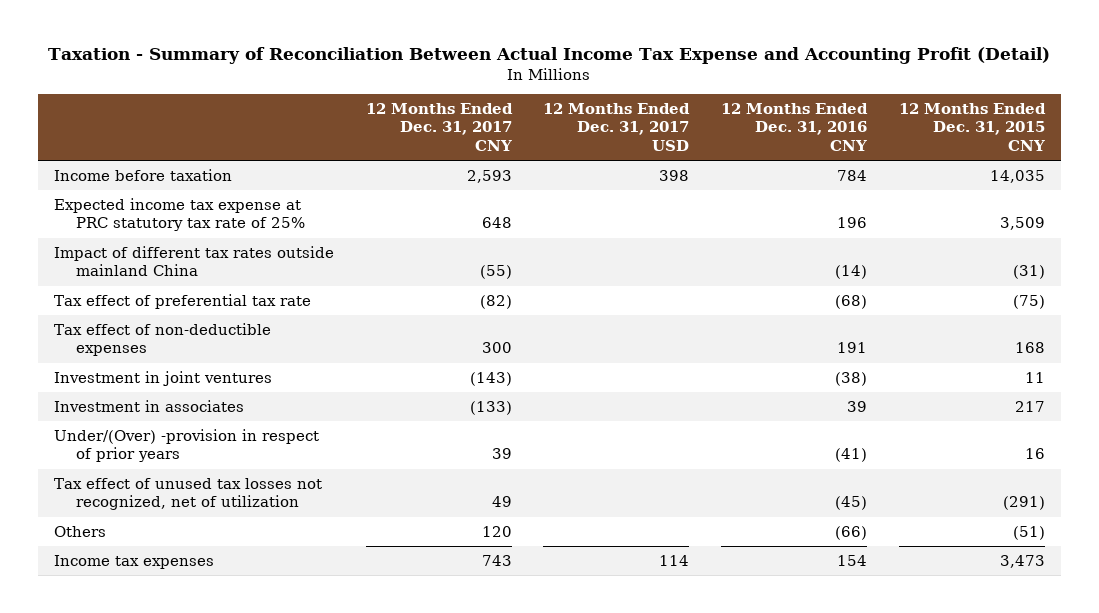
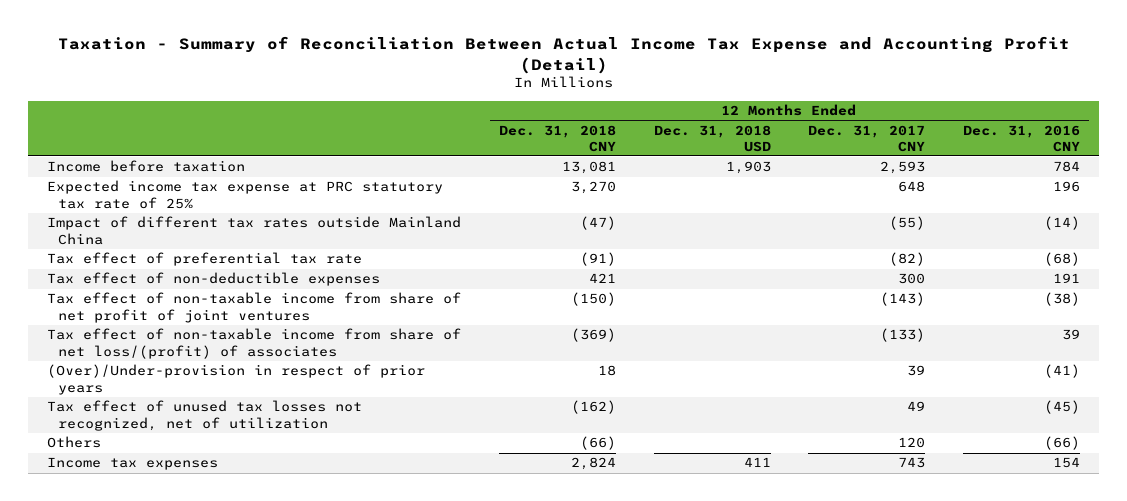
- | 12 Months Ended Dec. 31, 2017 CNY | 12 Months Ended Dec. 31, 2017 USD | 12 Months Ended Dec. 31, 2016 CNY | 12 Months Ended Dec. 31, 2015 CNY
+ | 12 Months Ended Dec. 31, 2018 CNY | 12 Months Ended Dec. 31, 2018 USD | 12 Months Ended Dec. 31, 2017 CNY | 12 Months Ended Dec. 31, 2016 CNY
- Impact of different tax rates outside mainland China | (55) | | (14) | (31)
+ Impact of different tax rates outside Mainland China | (47) | | (55) | (14)
- Investment in joint ventures | (143) | | (38) | 11
- Investment in associates | (133) | | 39 | 217
- Under/(Over) -provision in respect of prior years | 39 | | (41) | 16
+ Tax effect of non-taxable income from share of net profit of joint ventures | (150) | | (143) | (38)
+ Tax effect of non-taxable income from share of net loss/(profit) of associates | (369) | | (133) | 39
+ (Over)/Under-provision in respect of prior years | 18 | | 39 | (41)

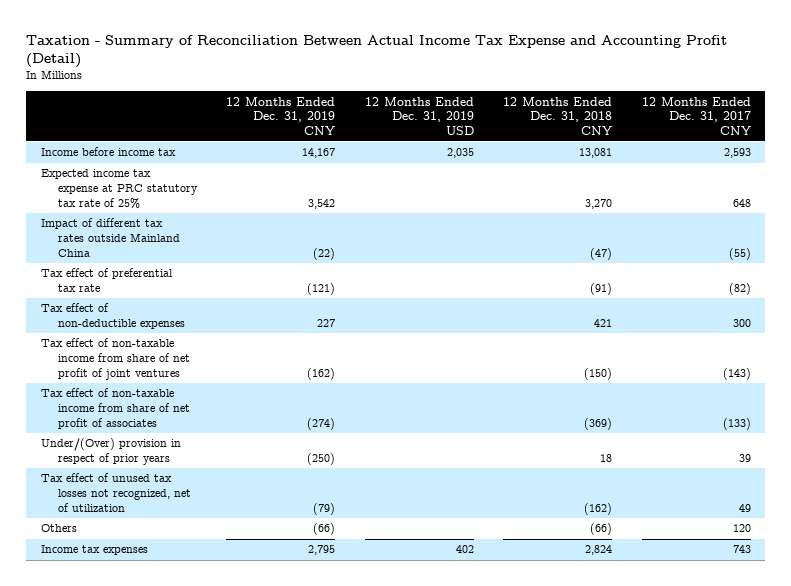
- | 12 Months Ended Dec. 31, 2018 CNY | 12 Months Ended Dec. 31, 2018 USD | 12 Months Ended Dec. 31, 2017 CNY | 12 Months Ended Dec. 31, 2016 CNY
+ | 12 Months Ended Dec. 31, 2019 CNY | 12 Months Ended Dec. 31, 2019 USD | 12 Months Ended Dec. 31, 2018 CNY | 12 Months Ended Dec. 31, 2017 CNY
- Income before taxation | 13,081 | 1,903 | 2,593 | 784
+ Income before income tax | 14,167 | 2,035 | 13,081 | 2,593
- Tax effect of non-taxable income from share of net loss/(profit) of associates | (369) | | (133) | 39
- (Over)/Under-provision in respect of prior years | 18 | | 39 | (41)
+ Tax effect of non-taxable income from share of net profit of associates | (274) | | (369) | (133)
+ Under/(Over) provision in respect of prior years | (250) | | 18 | 39

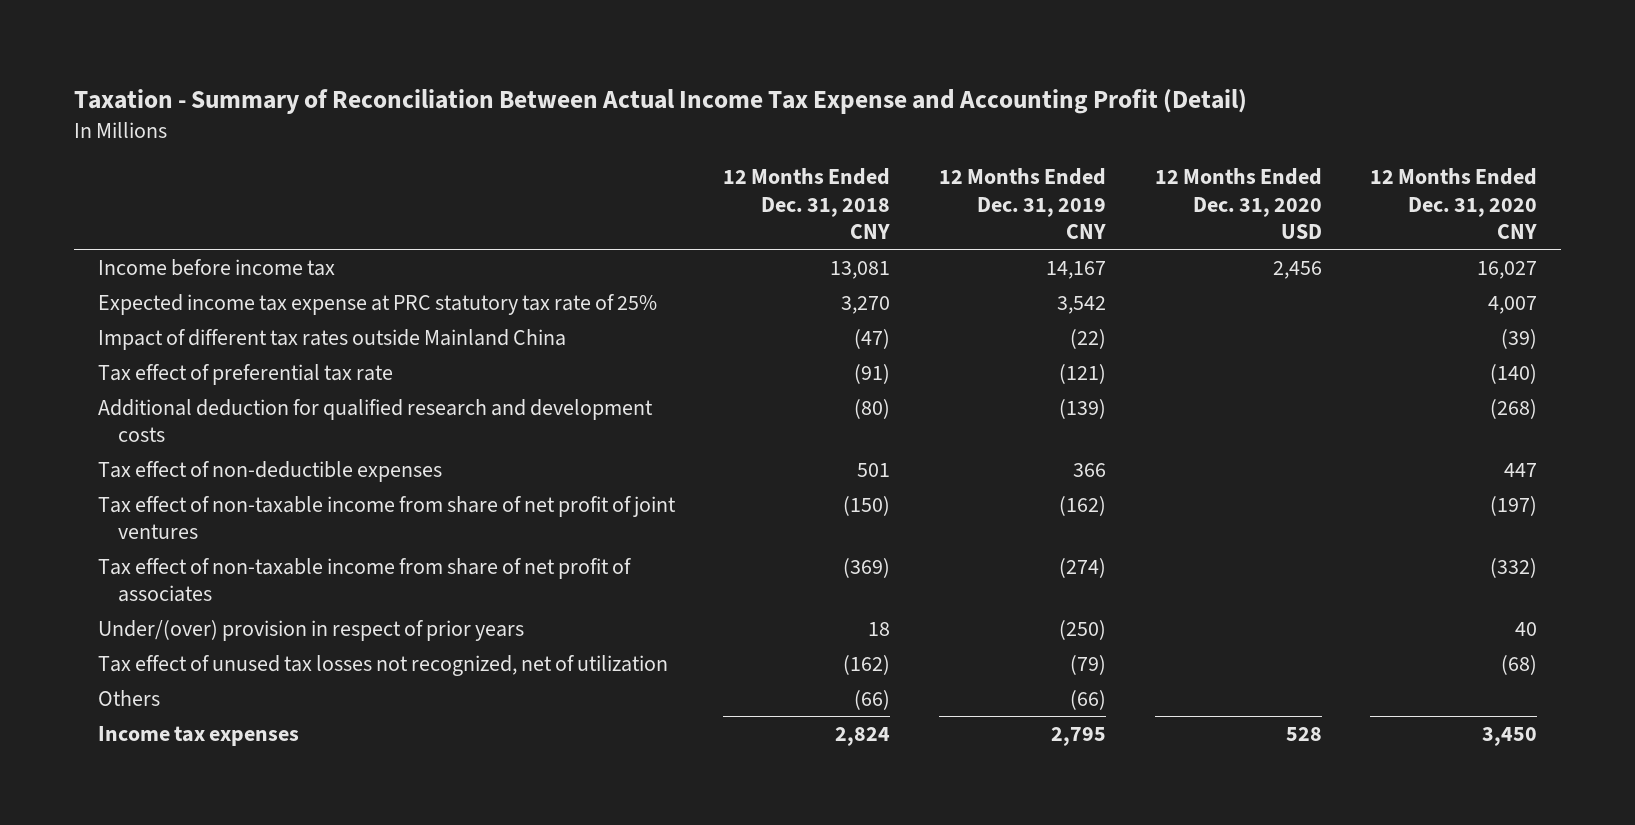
- | 12 Months Ended Dec. 31, 2019 CNY | 12 Months Ended Dec. 31, 2019 USD | 12 Months Ended Dec. 31, 2018 CNY | 12 Months Ended Dec. 31, 2017 CNY
+ | 12 Months Ended Dec. 31, 2018 CNY | 12 Months Ended Dec. 31, 2019 CNY | 12 Months Ended Dec. 31, 2020 USD | 12 Months Ended Dec. 31, 2020 CNY
- Tax effect of non-deductible expenses | 227 | | 421 | 300
+ Additional deduction for qualified research and development costs | (80) | (139) | | (268)
+ Tax effect of non-deductible expenses | 501 | 366 | | 447
- Under/(Over) provision in respect of prior years | (250) | | 18 | 39
+ Under/(over) provision in respect of prior years | 18 | (250) | | 40

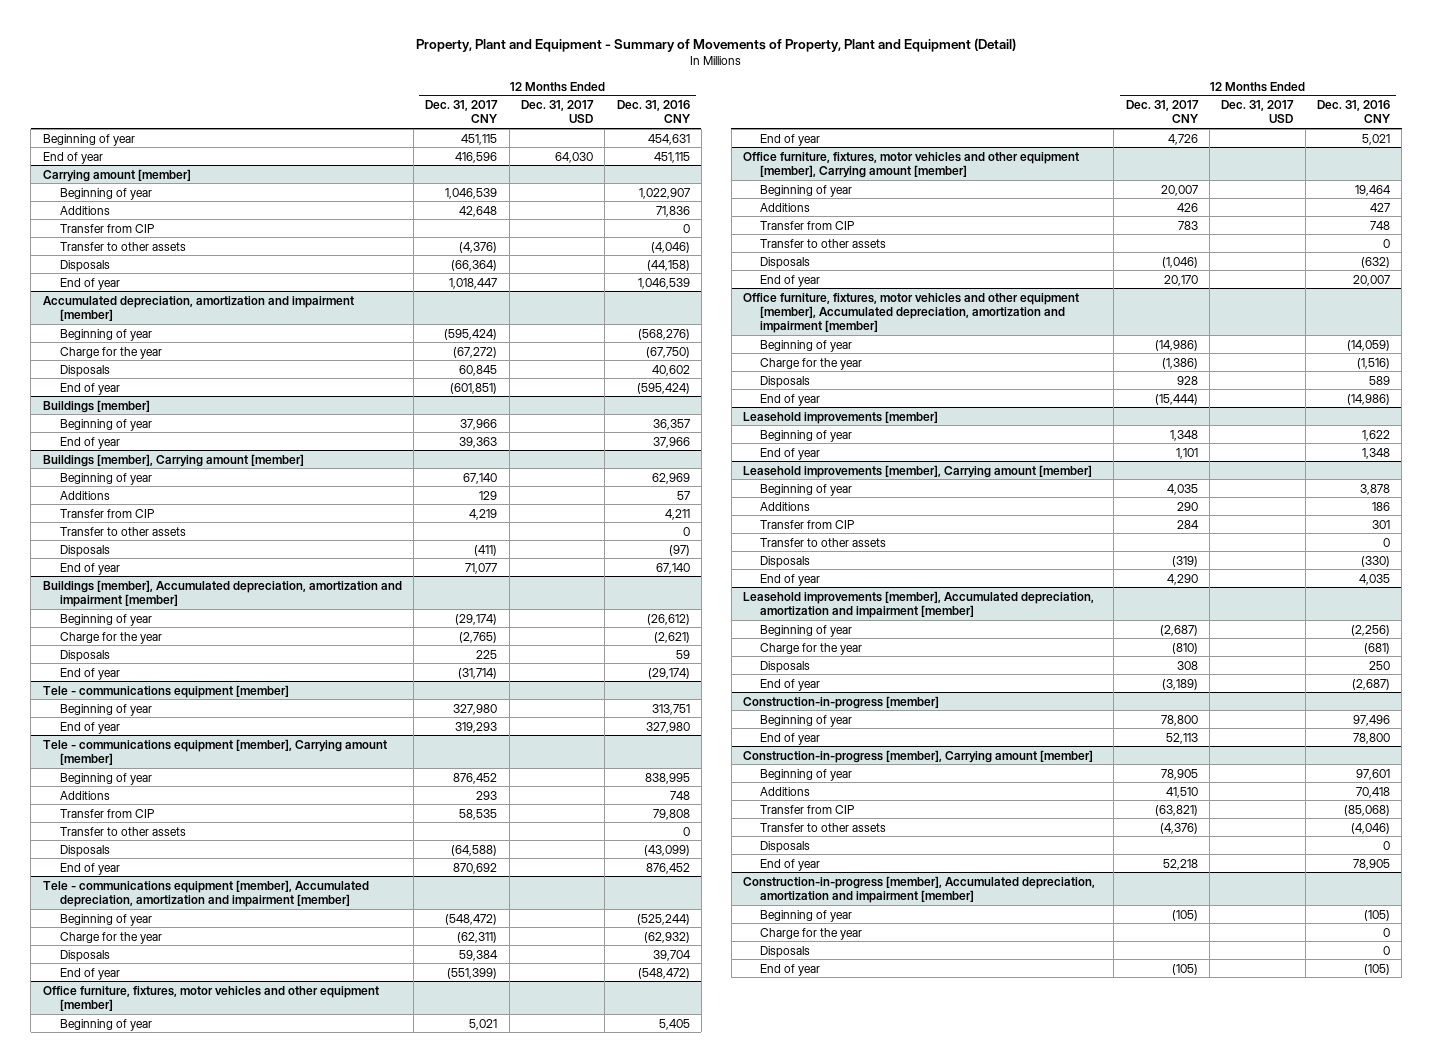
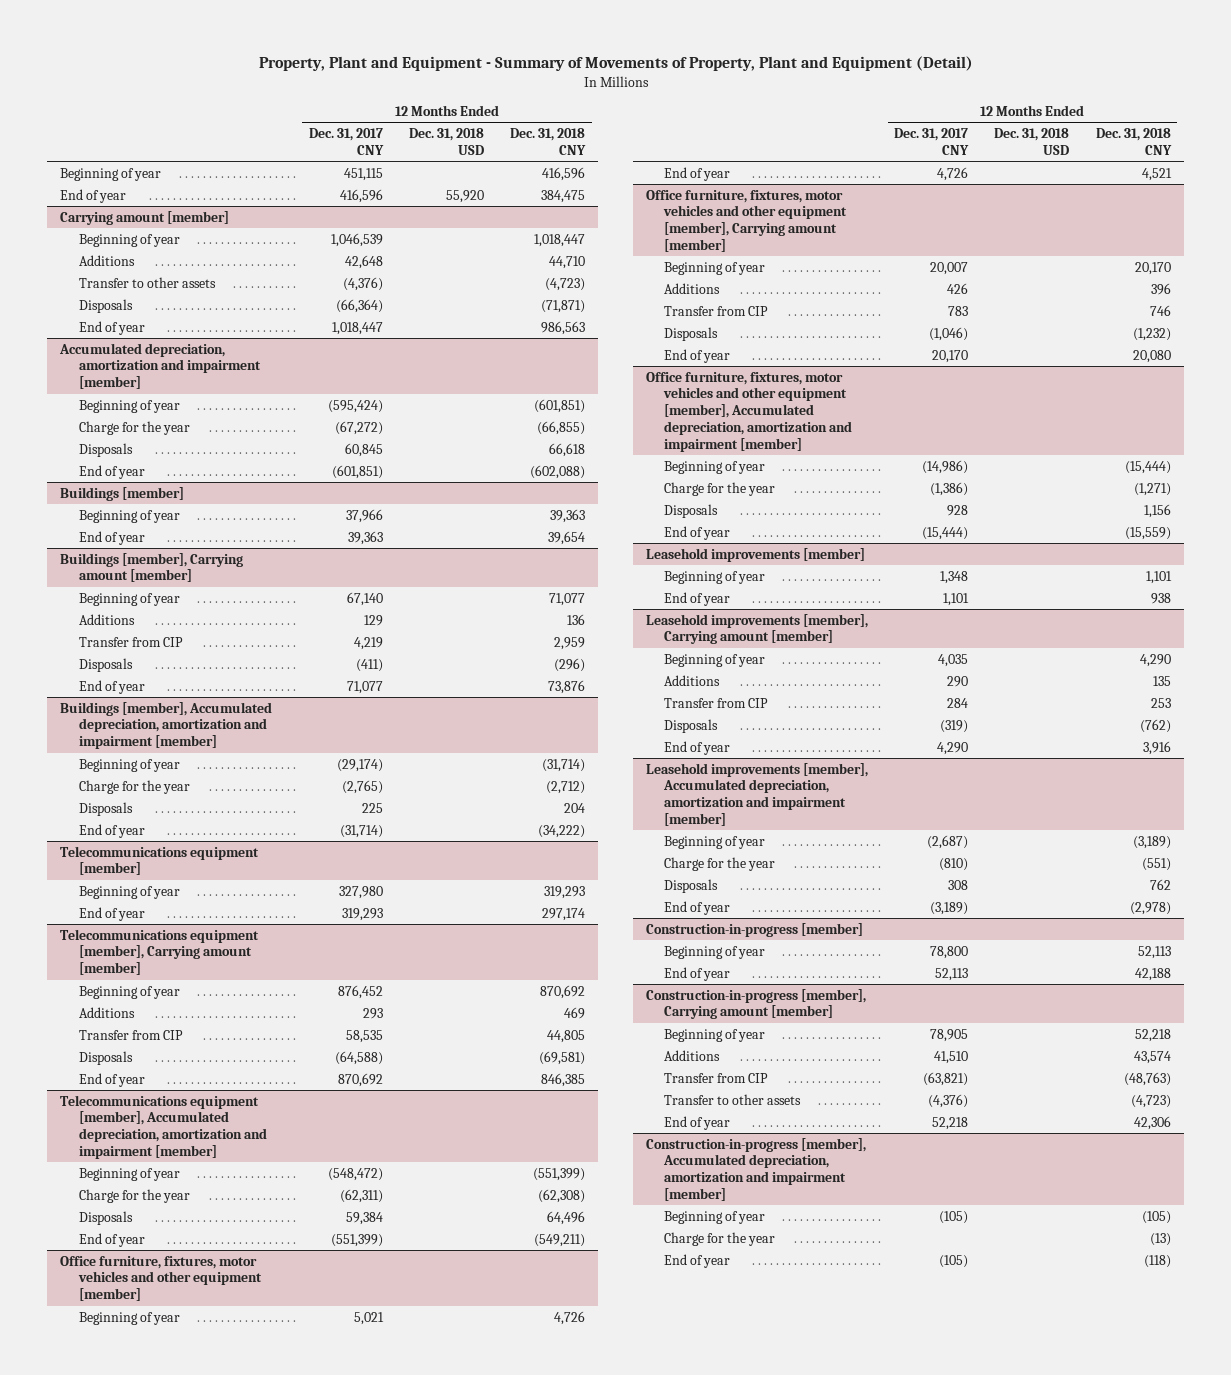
- | 12 Months Ended Dec. 31, 2017 CNY | 12 Months Ended Dec. 31, 2017 USD | 12 Months Ended Dec. 31, 2016 CNY
+ | 12 Months Ended Dec. 31, 2017 CNY | 12 Months Ended Dec. 31, 2018 USD | 12 Months Ended Dec. 31, 2018 CNY
@ Carrying amount [member]
- Transfer from CIP | | | 0
@ Buildings [member], Carrying amount [member]
- Transfer to other assets | | | 0
- Tele - communications equipment [member]
+ Telecommunications equipment [member]
- Tele - communications equipment [member], Carrying amount [member]
+ Telecommunications equipment [member], Carrying amount [member]
- Transfer to other assets | | | 0
- Tele - communications equipment [member], Accumulated depreciation, amortization and impairment [member]
+ Telecommunications equipment [member], Accumulated depreciation, amortization and impairment [member]
@ Office furniture, fixtures, motor vehicles and other equipment [member], Carrying amount [member]
- Transfer to other assets | | | 0
@ Leasehold improvements [member], Carrying amount [member]
- Transfer to other assets | | | 0
@ Construction-in-progress [member], Carrying amount [member]
- Disposals | | | 0
@ Construction-in-progress [member], Accumulated depreciation, amortization and impairment [member]
- Disposals | | | 0

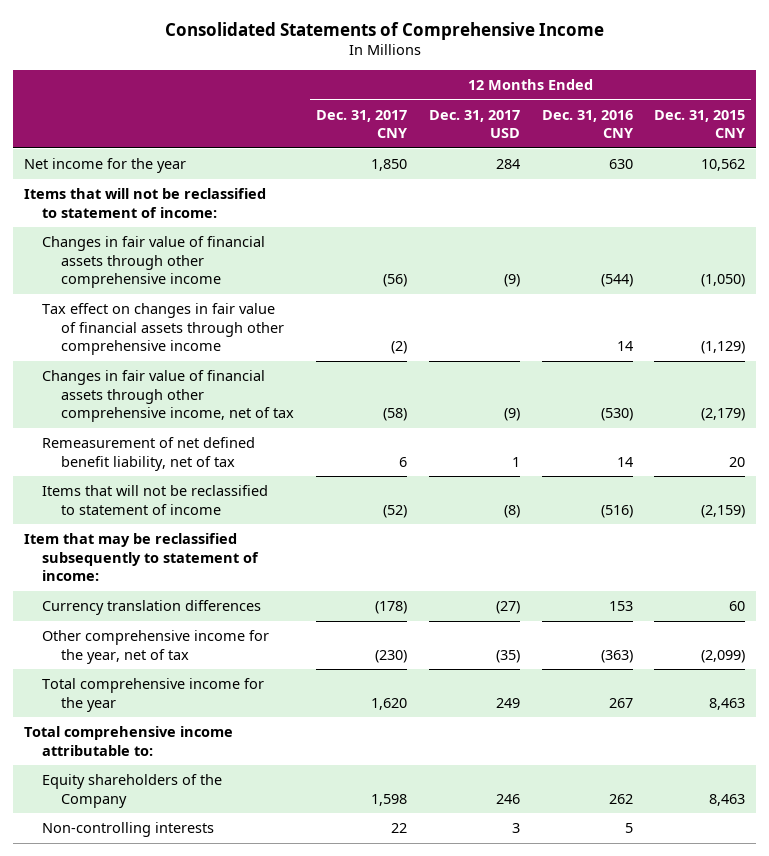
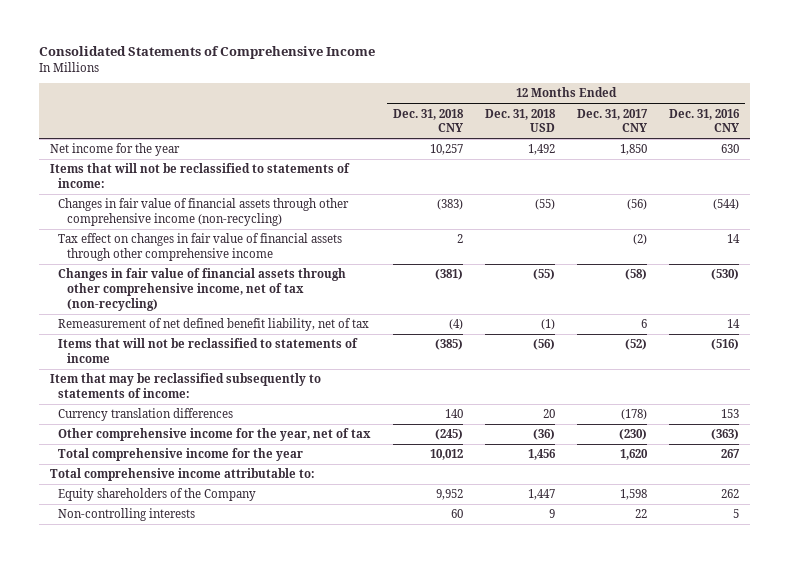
- | 12 Months Ended Dec. 31, 2017 CNY | 12 Months Ended Dec. 31, 2017 USD | 12 Months Ended Dec. 31, 2016 CNY | 12 Months Ended Dec. 31, 2015 CNY
+ | 12 Months Ended Dec. 31, 2018 CNY | 12 Months Ended Dec. 31, 2018 USD | 12 Months Ended Dec. 31, 2017 CNY | 12 Months Ended Dec. 31, 2016 CNY
- Items that will not be reclassified to statement of income:
- Changes in fair value of financial assets through other comprehensive income | (56) | (9) | (544) | (1,050)
+ Items that will not be reclassified to statements of income:
+ Changes in fair value of financial assets through other comprehensive income (non-recycling) | (383) | (55) | (56) | (544)
- Changes in fair value of financial assets through other comprehensive income, net of tax | (58) | (9) | (530) | (2,179)
+ Changes in fair value of financial assets through other comprehensive income, net of tax (non-recycling) | (381) | (55) | (58) | (530)
- Items that will not be reclassified to statement of income | (52) | (8) | (516) | (2,159)
- Item that may be reclassified subsequently to statement of income:
+ Items that will not be reclassified to statements of income | (385) | (56) | (52) | (516)
+ Item that may be reclassified subsequently to statements of income:

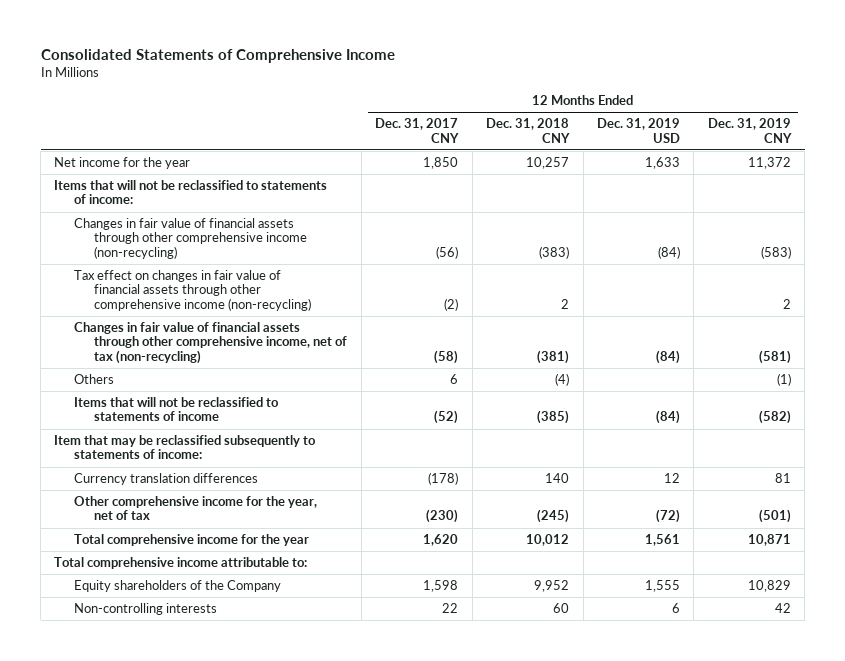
- | 12 Months Ended Dec. 31, 2018 CNY | 12 Months Ended Dec. 31, 2018 USD | 12 Months Ended Dec. 31, 2017 CNY | 12 Months Ended Dec. 31, 2016 CNY
+ | 12 Months Ended Dec. 31, 2017 CNY | 12 Months Ended Dec. 31, 2018 CNY | 12 Months Ended Dec. 31, 2019 USD | 12 Months Ended Dec. 31, 2019 CNY
- Tax effect on changes in fair value of financial assets through other comprehensive income | 2 | | (2) | 14
+ Tax effect on changes in fair value of financial assets through other comprehensive income (non-recycling) | (2) | 2 | | 2
- Remeasurement of net defined benefit liability, net of tax | (4) | (1) | 6 | 14
+ Others | 6 | (4) | | (1)

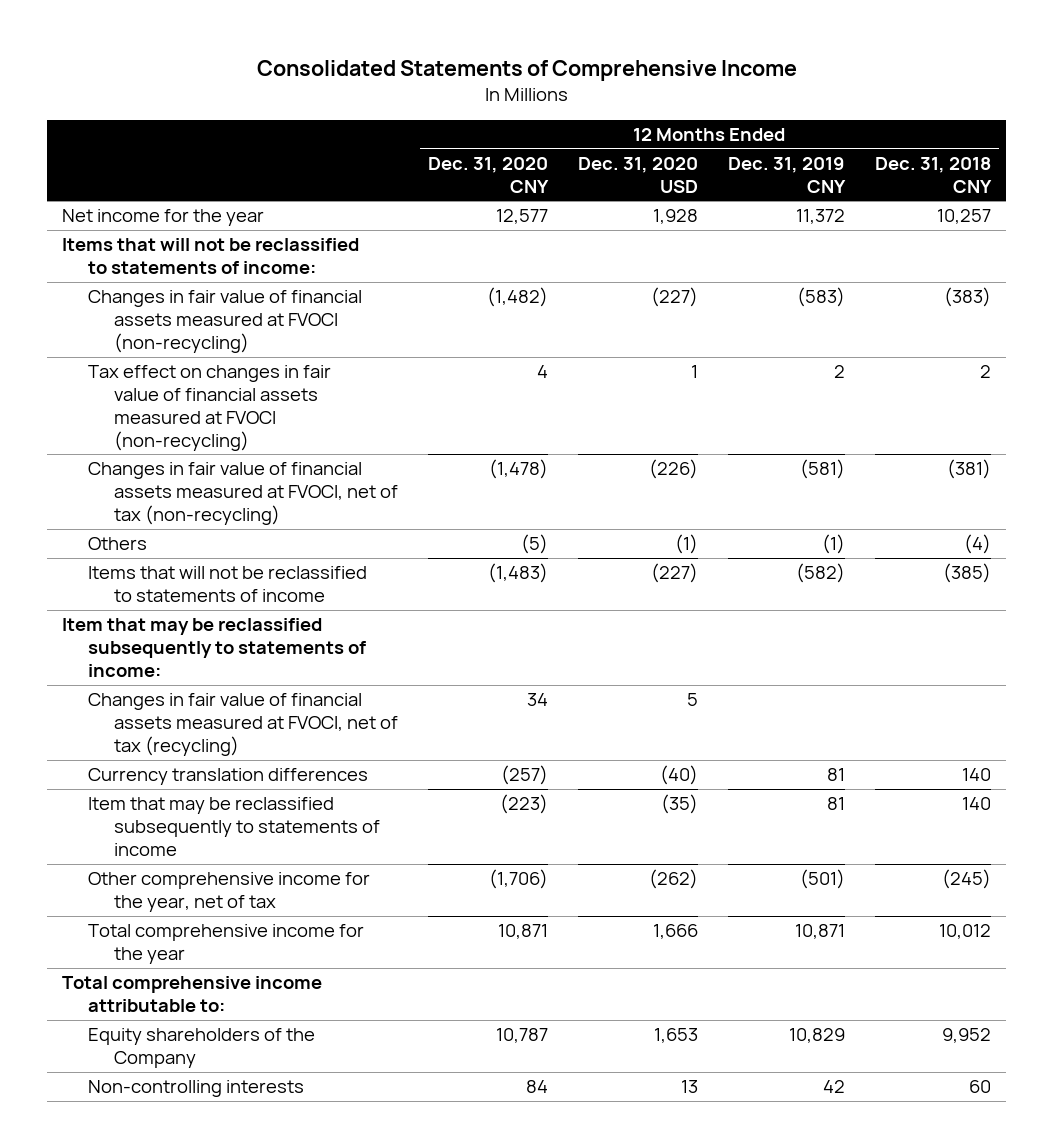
- | 12 Months Ended Dec. 31, 2017 CNY | 12 Months Ended Dec. 31, 2018 CNY | 12 Months Ended Dec. 31, 2019 USD | 12 Months Ended Dec. 31, 2019 CNY
+ | 12 Months Ended Dec. 31, 2020 CNY | 12 Months Ended Dec. 31, 2020 USD | 12 Months Ended Dec. 31, 2019 CNY | 12 Months Ended Dec. 31, 2018 CNY
- Changes in fair value of financial assets through other comprehensive income (non-recycling) | (56) | (383) | (84) | (583)
- Tax effect on changes in fair value of financial assets through other comprehensive income (non-recycling) | (2) | 2 | | 2
- Changes in fair value of financial assets through other comprehensive income, net of tax (non-recycling) | (58) | (381) | (84) | (581)
+ Changes in fair value of financial assets measured at FVOCI (non-recycling) | (1,482) | (227) | (583) | (383)
+ Tax effect on changes in fair value of financial assets measured at FVOCI (non-recycling) | 4 | 1 | 2 | 2
+ Changes in fair value of financial assets measured at FVOCI, net of tax (non-recycling) | (1,478) | (226) | (581) | (381)
+ Changes in fair value of financial assets measured at FVOCI, net of tax (recycling) | 34 | 5 | |
+ Item that may be reclassified subsequently to statements of income | (223) | (35) | 81 | 140

